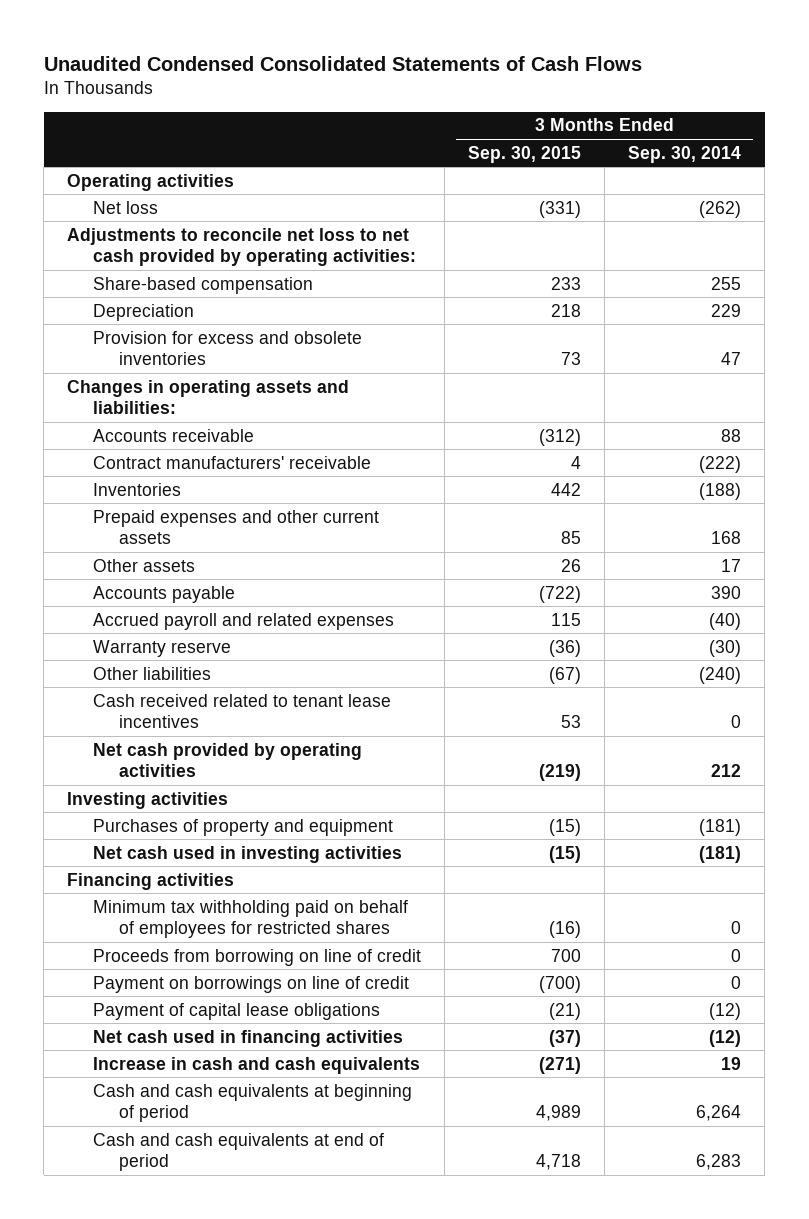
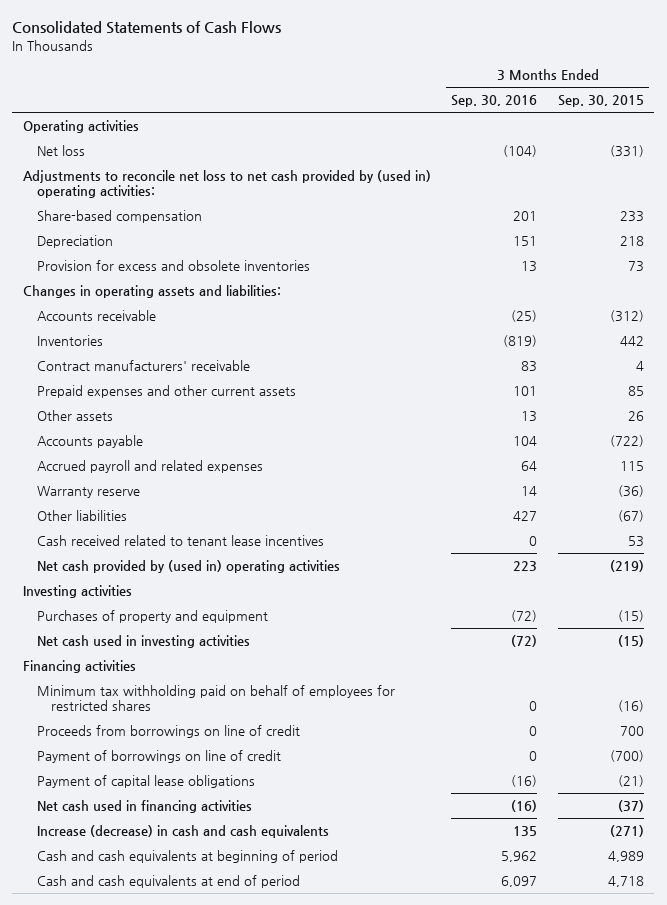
- Unaudited Condensed Consolidated Statements of Cash Flows
+ Consolidated Statements of Cash Flows
- | 3 Months Ended Sep. 30, 2015 | 3 Months Ended Sep. 30, 2014
+ | 3 Months Ended Sep. 30, 2016 | 3 Months Ended Sep. 30, 2015
- Adjustments to reconcile net loss to net cash provided by operating activities:
+ Adjustments to reconcile net loss to net cash provided by (used in) operating activities:
moved down: Contract manufacturers' receivable | 83 | 4
- Net cash provided by operating activities | (219) | 212
+ Net cash provided by (used in) operating activities | 223 | (219)
- Proceeds from borrowing on line of credit | 700 | 0
- Payment on borrowings on line of credit | (700) | 0
+ Proceeds from borrowings on line of credit | 0 | 700
+ Payment of borrowings on line of credit | 0 | (700)
- Increase in cash and cash equivalents | (271) | 19
+ Increase (decrease) in cash and cash equivalents | 135 | (271)

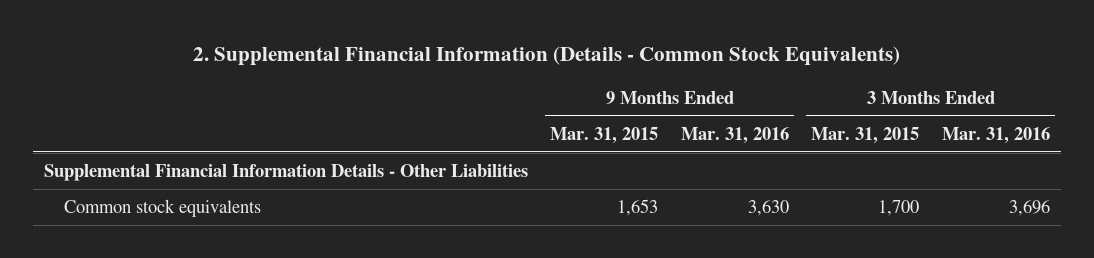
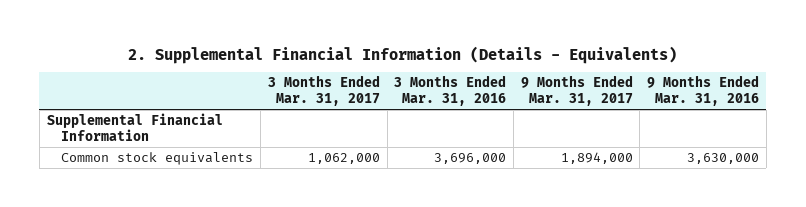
- 2. Supplemental Financial Information (Details - Common Stock Equivalents)
+ 2. Supplemental Financial Information (Details - Equivalents)
- | 9 Months Ended Mar. 31, 2015 | 9 Months Ended Mar. 31, 2016 | 3 Months Ended Mar. 31, 2015 | 3 Months Ended Mar. 31, 2016
+ | 3 Months Ended Mar. 31, 2017 | 3 Months Ended Mar. 31, 2016 | 9 Months Ended Mar. 31, 2017 | 9 Months Ended Mar. 31, 2016
- Supplemental Financial Information Details - Other Liabilities
- Common stock equivalents | 1,653 | 3,630 | 1,700 | 3,696
+ Supplemental Financial Information
+ Common stock equivalents | 1,062,000 | 3,696,000 | 1,894,000 | 3,630,000

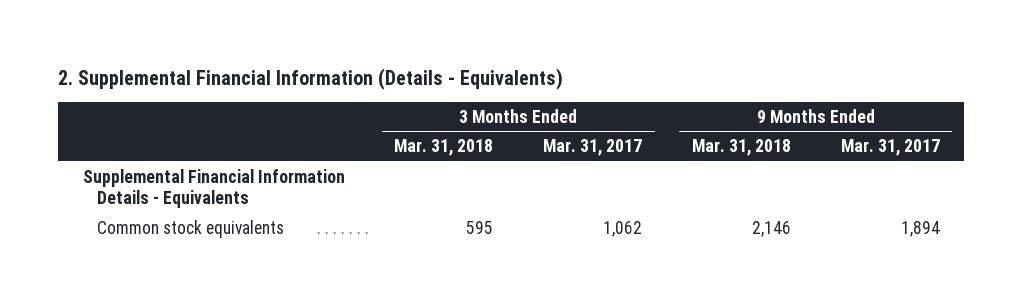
- | 3 Months Ended Mar. 31, 2017 | 3 Months Ended Mar. 31, 2016 | 9 Months Ended Mar. 31, 2017 | 9 Months Ended Mar. 31, 2016
+ | 3 Months Ended Mar. 31, 2018 | 3 Months Ended Mar. 31, 2017 | 9 Months Ended Mar. 31, 2018 | 9 Months Ended Mar. 31, 2017
- Supplemental Financial Information
- Common stock equivalents | 1,062,000 | 3,696,000 | 1,894,000 | 3,630,000
+ Supplemental Financial Information Details - Equivalents
+ Common stock equivalents | 595 | 1,062 | 2,146 | 1,894

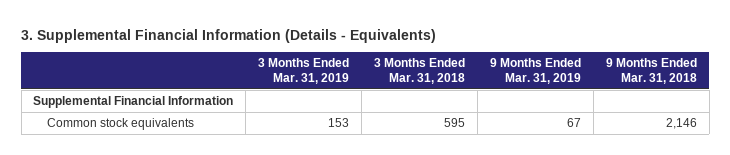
- 2. Supplemental Financial Information (Details - Equivalents)
+ 3. Supplemental Financial Information (Details - Equivalents)
- | 3 Months Ended Mar. 31, 2018 | 3 Months Ended Mar. 31, 2017 | 9 Months Ended Mar. 31, 2018 | 9 Months Ended Mar. 31, 2017
+ | 3 Months Ended Mar. 31, 2019 | 3 Months Ended Mar. 31, 2018 | 9 Months Ended Mar. 31, 2019 | 9 Months Ended Mar. 31, 2018
- Supplemental Financial Information Details - Equivalents
+ Supplemental Financial Information

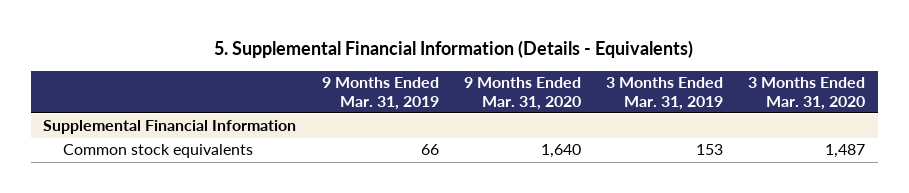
- 3. Supplemental Financial Information (Details - Equivalents)
+ 5. Supplemental Financial Information (Details - Equivalents)
- | 3 Months Ended Mar. 31, 2019 | 3 Months Ended Mar. 31, 2018 | 9 Months Ended Mar. 31, 2019 | 9 Months Ended Mar. 31, 2018
+ | 9 Months Ended Mar. 31, 2019 | 9 Months Ended Mar. 31, 2020 | 3 Months Ended Mar. 31, 2019 | 3 Months Ended Mar. 31, 2020
- Common stock equivalents | 153 | 595 | 67 | 2,146
+ Common stock equivalents | 66 | 1,640 | 153 | 1,487

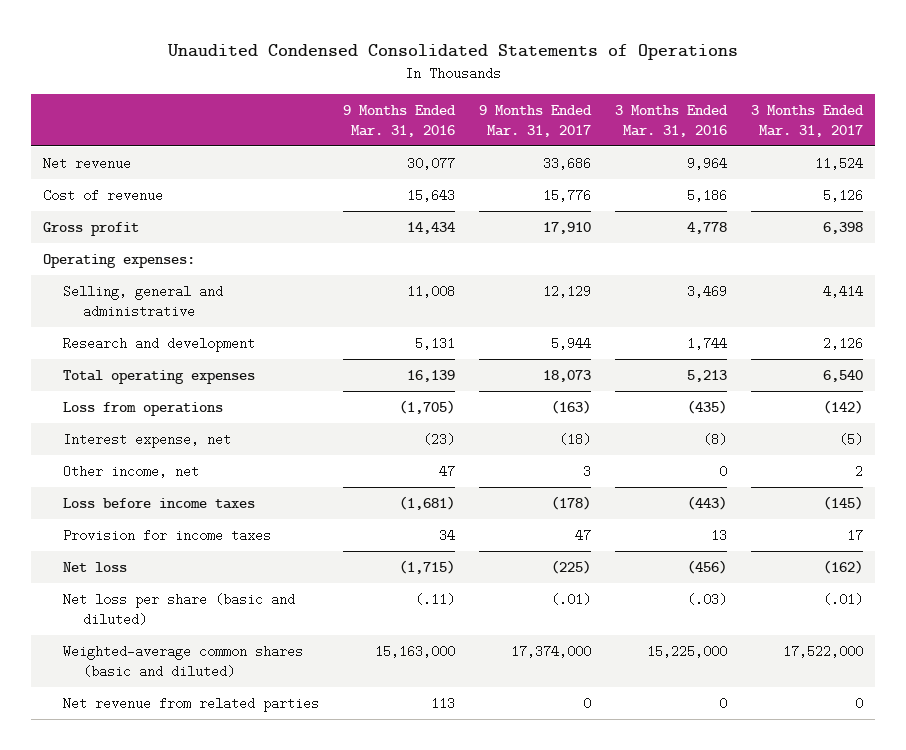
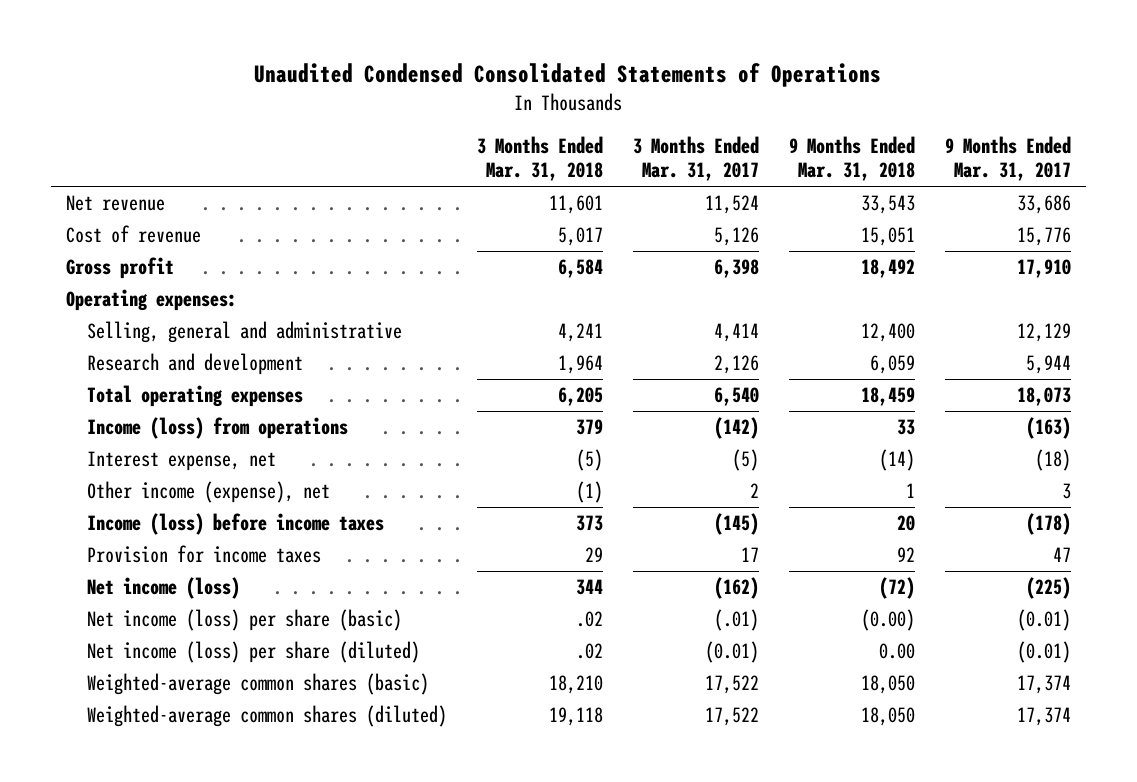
- | 9 Months Ended Mar. 31, 2016 | 9 Months Ended Mar. 31, 2017 | 3 Months Ended Mar. 31, 2016 | 3 Months Ended Mar. 31, 2017
+ | 3 Months Ended Mar. 31, 2018 | 3 Months Ended Mar. 31, 2017 | 9 Months Ended Mar. 31, 2018 | 9 Months Ended Mar. 31, 2017
- Loss from operations | (1,705) | (163) | (435) | (142)
+ Income (loss) from operations | 379 | (142) | 33 | (163)
- Other income, net | 47 | 3 | 0 | 2
- Loss before income taxes | (1,681) | (178) | (443) | (145)
+ Other income (expense), net | (1) | 2 | 1 | 3
+ Income (loss) before income taxes | 373 | (145) | 20 | (178)
- Net loss | (1,715) | (225) | (456) | (162)
- Net loss per share (basic and diluted) | (.11) | (.01) | (.03) | (.01)
- Weighted-average common shares (basic and diluted) | 15,163,000 | 17,374,000 | 15,225,000 | 17,522,000
- Net revenue from related parties | 113 | 0 | 0 | 0
+ Net income (loss) | 344 | (162) | (72) | (225)
+ Net income (loss) per share (basic) | .02 | (.01) | (0.00) | (0.01)
+ Net income (loss) per share (diluted) | .02 | (0.01) | 0.00 | (0.01)
+ Weighted-average common shares (basic) | 18,210 | 17,522 | 18,050 | 17,374
+ Weighted-average common shares (diluted) | 19,118 | 17,522 | 18,050 | 17,374

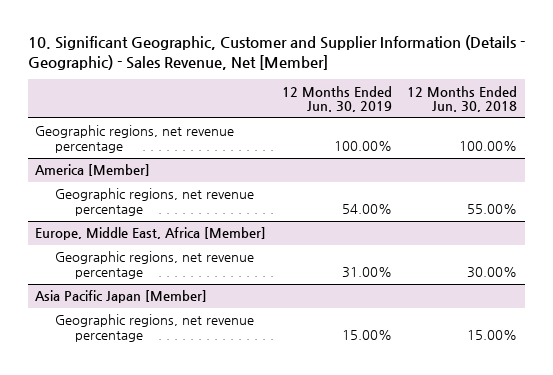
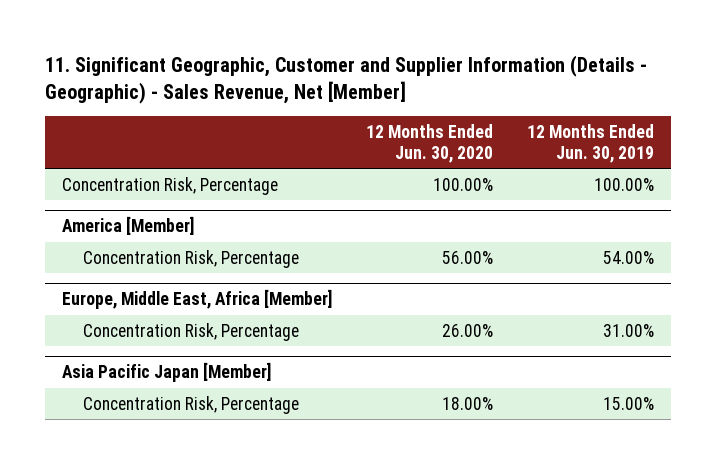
- 10. Significant Geographic, Customer and Supplier Information (Details - Geographic) - Sales Revenue, Net [Member]
+ 11. Significant Geographic, Customer and Supplier Information (Details - Geographic) - Sales Revenue, Net [Member]
- | 12 Months Ended Jun. 30, 2019 | 12 Months Ended Jun. 30, 2018
+ | 12 Months Ended Jun. 30, 2020 | 12 Months Ended Jun. 30, 2019
- Geographic regions, net revenue percentage | 100.00% | 100.00%
+ Concentration Risk, Percentage | 100.00% | 100.00%
@ America [Member]
- Geographic regions, net revenue percentage | 54.00% | 55.00%
+ Concentration Risk, Percentage | 56.00% | 54.00%
@ Europe, Middle East, Africa [Member]
- Geographic regions, net revenue percentage | 31.00% | 30.00%
+ Concentration Risk, Percentage | 26.00% | 31.00%
@ Asia Pacific Japan [Member]
- Geographic regions, net revenue percentage | 15.00% | 15.00%
+ Concentration Risk, Percentage | 18.00% | 15.00%

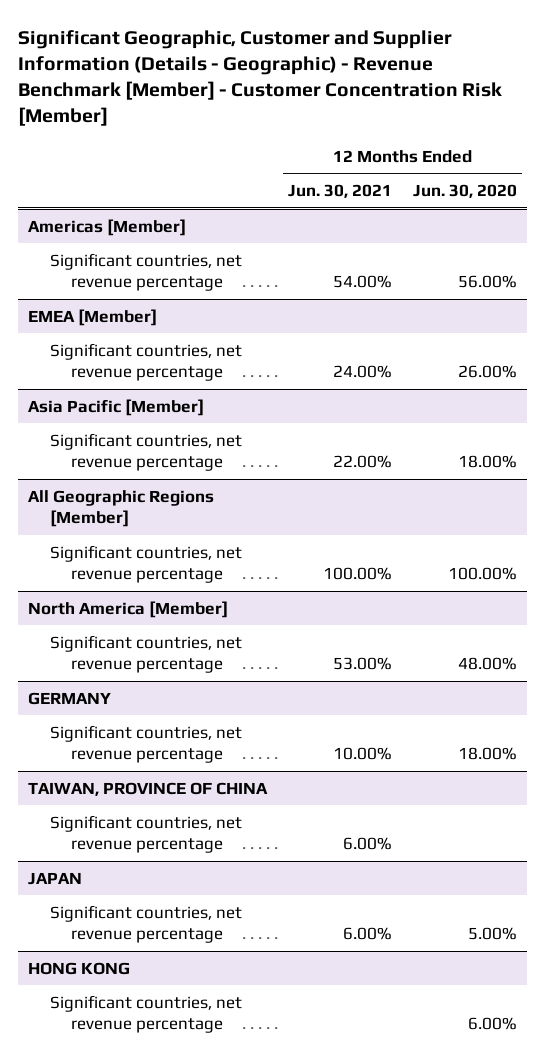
- 11. Significant Geographic, Customer and Supplier Information (Details - Geographic) - Sales Revenue, Net [Member]
+ Significant Geographic, Customer and Supplier Information (Details - Geographic) - Revenue Benchmark [Member] - Customer Concentration Risk [Member]
- | 12 Months Ended Jun. 30, 2020 | 12 Months Ended Jun. 30, 2019
+ | 12 Months Ended Jun. 30, 2021 | 12 Months Ended Jun. 30, 2020
- Concentration Risk, Percentage | 100.00% | 100.00%
- America [Member]
- Concentration Risk, Percentage | 56.00% | 54.00%
- Europe, Middle East, Africa [Member]
- Concentration Risk, Percentage | 26.00% | 31.00%
- Asia Pacific Japan [Member]
- Concentration Risk, Percentage | 18.00% | 15.00%
+ Americas [Member]
+ Significant countries, net revenue percentage | 54.00% | 56.00%
+ EMEA [Member]
+ Significant countries, net revenue percentage | 24.00% | 26.00%
+ Asia Pacific [Member]
+ Significant countries, net revenue percentage | 22.00% | 18.00%
+ All Geographic Regions [Member]
+ Significant countries, net revenue percentage | 100.00% | 100.00%
+ North America [Member]
+ Significant countries, net revenue percentage | 53.00% | 48.00%
+ GERMANY
+ Significant countries, net revenue percentage | 10.00% | 18.00%
+ TAIWAN, PROVINCE OF CHINA
+ Significant countries, net revenue percentage | 6.00% |
+ JAPAN
+ Significant countries, net revenue percentage | 6.00% | 5.00%
+ HONG KONG
+ Significant countries, net revenue percentage | | 6.00%

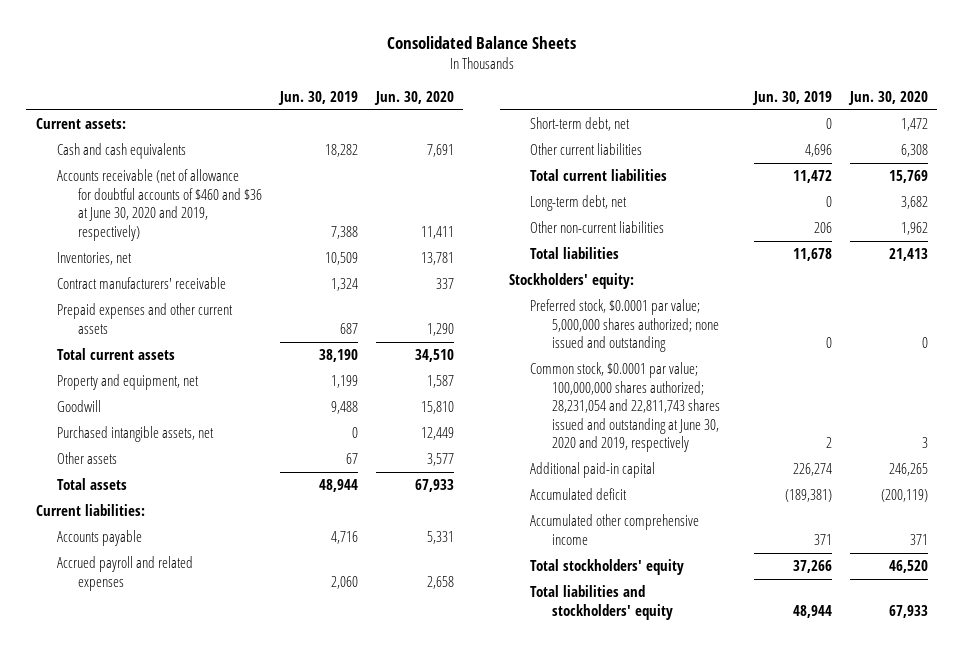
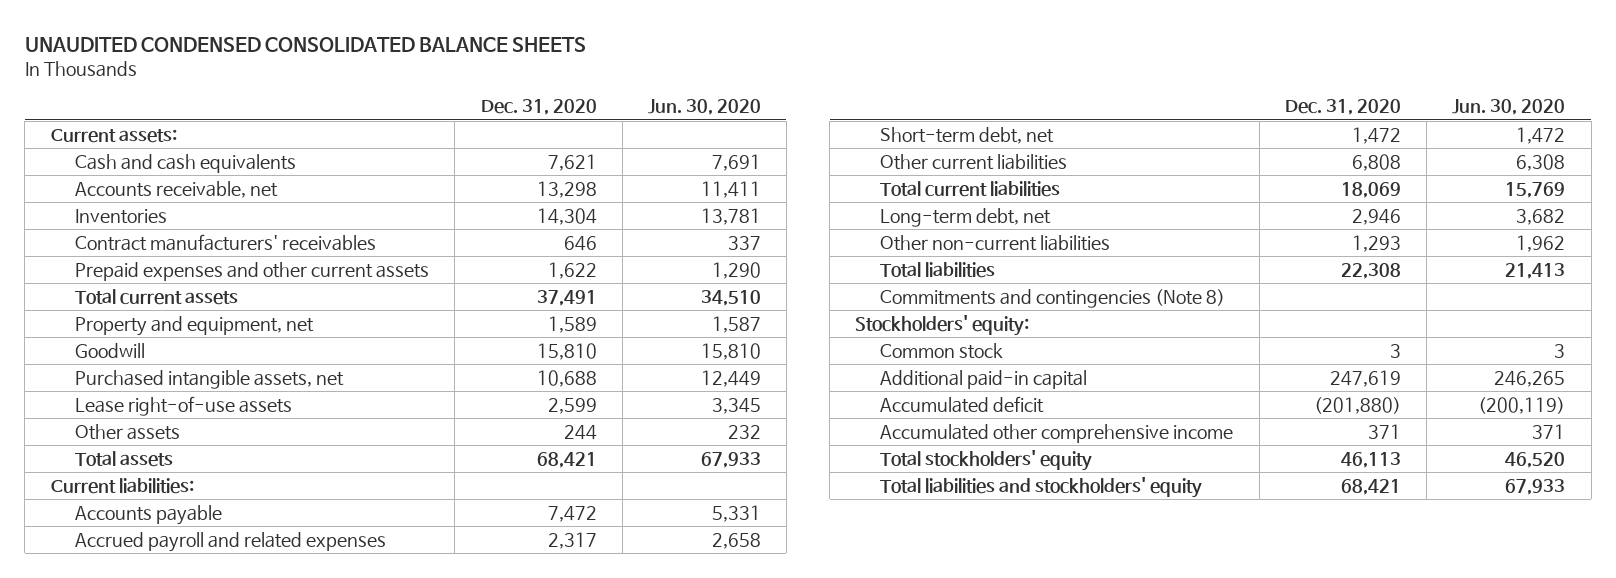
- Consolidated Balance Sheets
+ UNAUDITED CONDENSED CONSOLIDATED BALANCE SHEETS
- | Jun. 30, 2019 | Jun. 30, 2020
+ | Dec. 31, 2020 | Jun. 30, 2020
- Accounts receivable (net of allowance for doubtful accounts of $460 and $36 at June 30, 2020 and 2019, respectively) | 7,388 | 11,411
- Inventories, net | 10,509 | 13,781
- Contract manufacturers' receivable | 1,324 | 337
+ Accounts receivable, net | 13,298 | 11,411
+ Inventories | 14,304 | 13,781
+ Contract manufacturers' receivables | 646 | 337
- Other assets | 67 | 3,577
+ Lease right-of-use assets | 2,599 | 3,345
+ Other assets | 244 | 232
+ Commitments and contingencies (Note 8)
- Preferred stock, $0.0001 par value; 5,000,000 shares authorized; none issued and outstanding | 0 | 0
- Common stock, $0.0001 par value; 100,000,000 shares authorized; 28,231,054 and 22,811,743 shares issued and outstanding at June 30, 2020 and 2019, respectively | 2 | 3
+ Common stock | 3 | 3

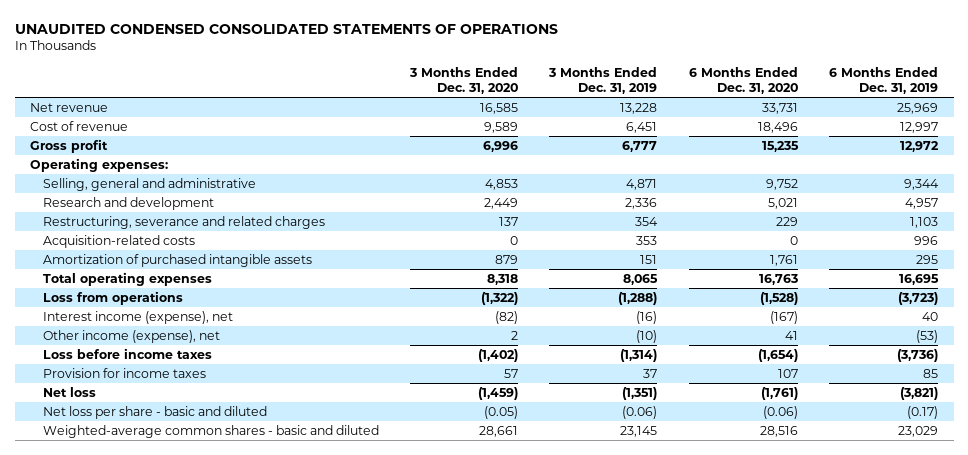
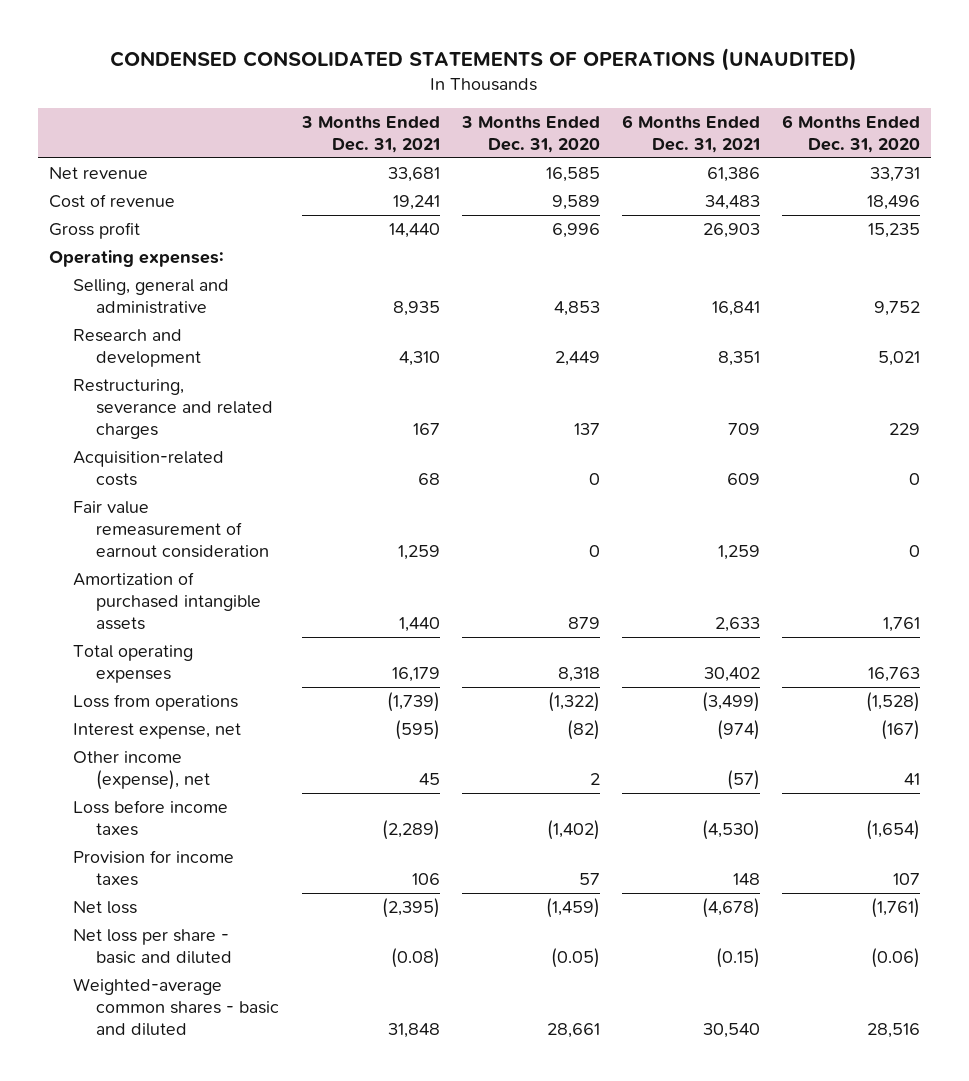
- UNAUDITED CONDENSED CONSOLIDATED STATEMENTS OF OPERATIONS
+ CONDENSED CONSOLIDATED STATEMENTS OF OPERATIONS (UNAUDITED)
- | 3 Months Ended Dec. 31, 2020 | 3 Months Ended Dec. 31, 2019 | 6 Months Ended Dec. 31, 2020 | 6 Months Ended Dec. 31, 2019
+ | 3 Months Ended Dec. 31, 2021 | 3 Months Ended Dec. 31, 2020 | 6 Months Ended Dec. 31, 2021 | 6 Months Ended Dec. 31, 2020
+ Fair value remeasurement of earnout consideration | 1,259 | 0 | 1,259 | 0
- Interest income (expense), net | (82) | (16) | (167) | 40
+ Interest expense, net | (595) | (82) | (974) | (167)

